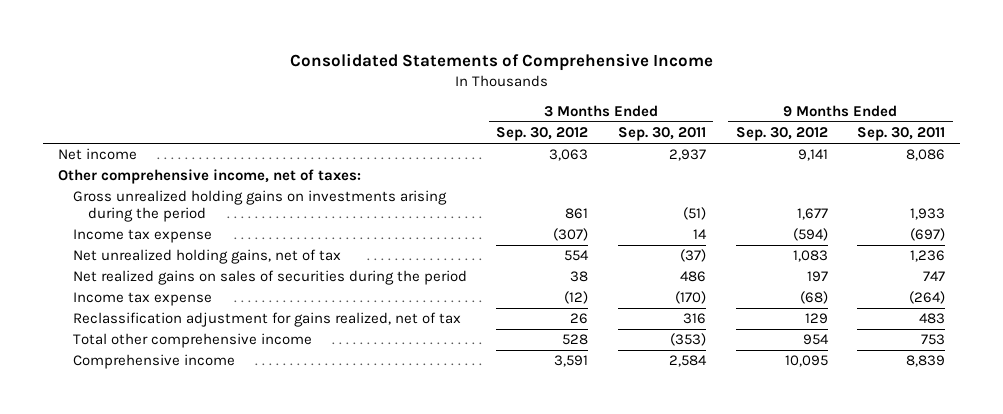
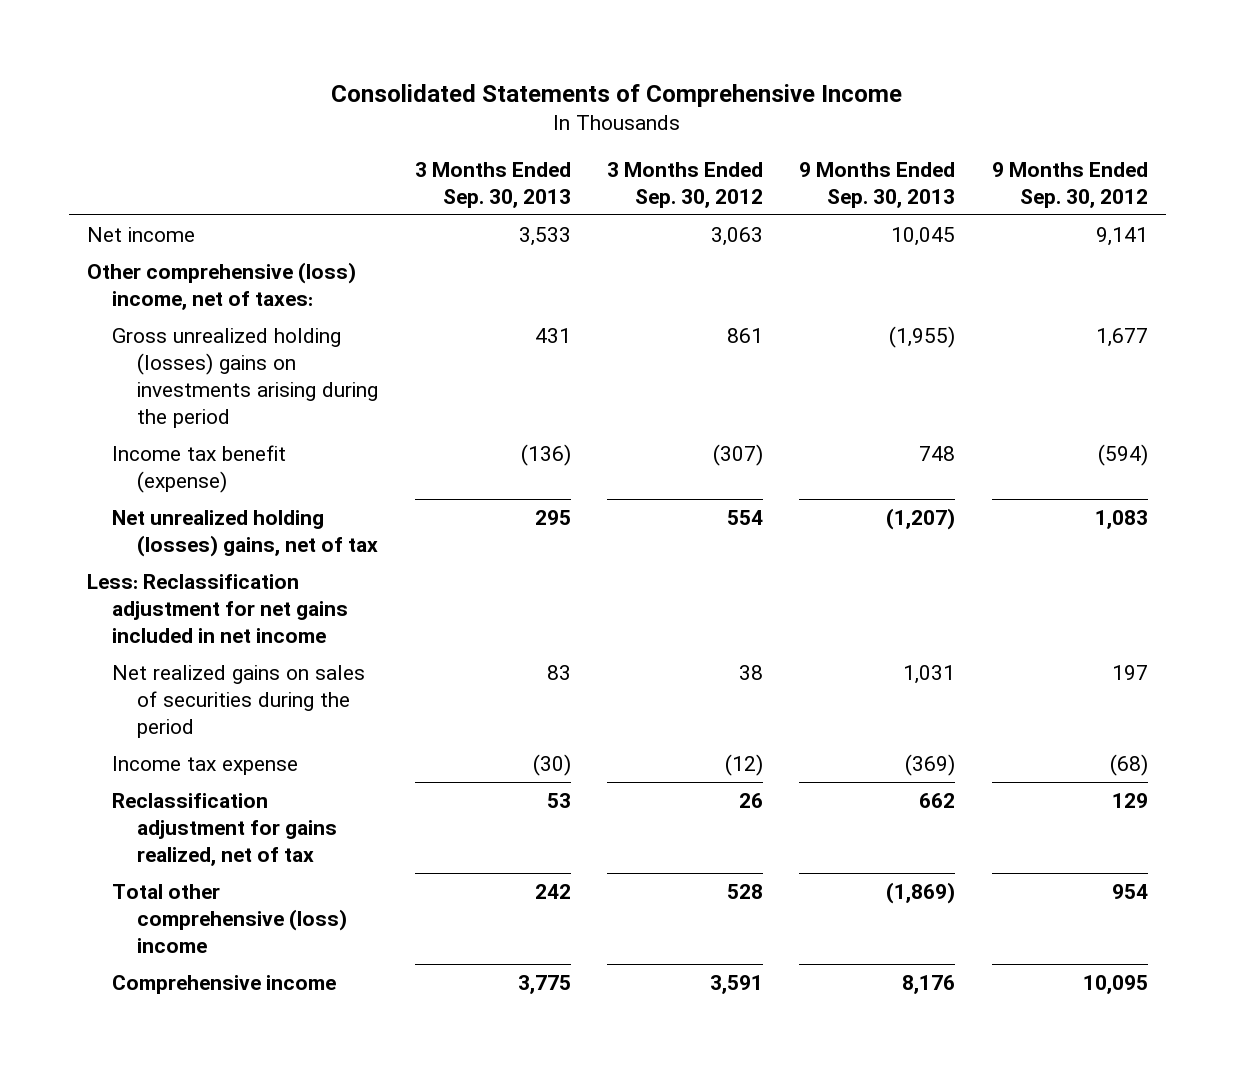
- | 3 Months Ended Sep. 30, 2012 | 3 Months Ended Sep. 30, 2011 | 9 Months Ended Sep. 30, 2012 | 9 Months Ended Sep. 30, 2011
+ | 3 Months Ended Sep. 30, 2013 | 3 Months Ended Sep. 30, 2012 | 9 Months Ended Sep. 30, 2013 | 9 Months Ended Sep. 30, 2012
- Other comprehensive income, net of taxes:
- Gross unrealized holding gains on investments arising during the period | 861 | (51) | 1,677 | 1,933
- Income tax expense | (307) | 14 | (594) | (697)
- Net unrealized holding gains, net of tax | 554 | (37) | 1,083 | 1,236
+ Other comprehensive (loss) income, net of taxes:
+ Gross unrealized holding (losses) gains on investments arising during the period | 431 | 861 | (1,955) | 1,677
+ Income tax benefit (expense) | (136) | (307) | 748 | (594)
+ Net unrealized holding (losses) gains, net of tax | 295 | 554 | (1,207) | 1,083
+ Less: Reclassification adjustment for net gains included in net income
- Total other comprehensive income | 528 | (353) | 954 | 753
+ Total other comprehensive (loss) income | 242 | 528 | (1,869) | 954

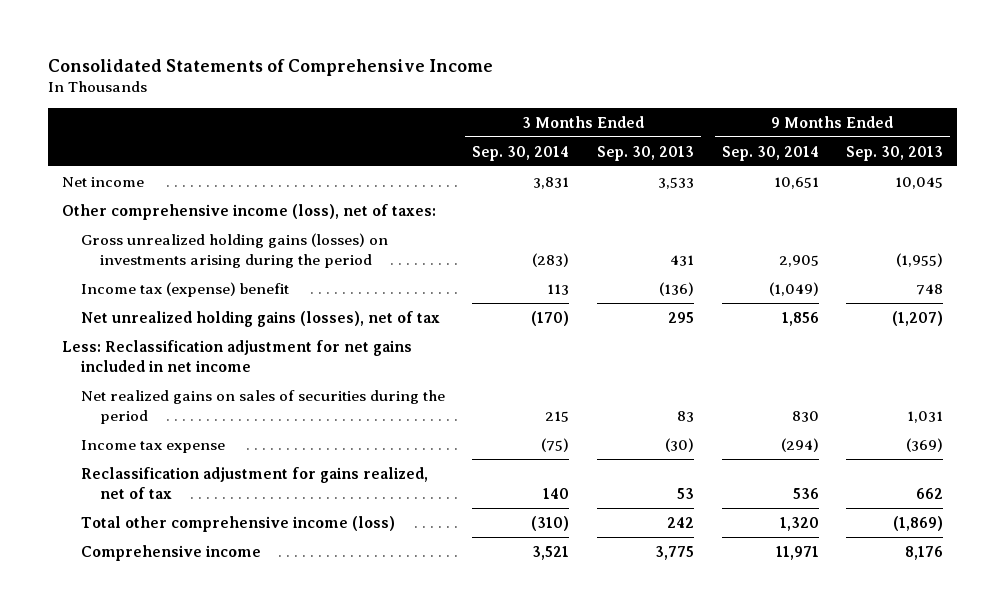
- | 3 Months Ended Sep. 30, 2013 | 3 Months Ended Sep. 30, 2012 | 9 Months Ended Sep. 30, 2013 | 9 Months Ended Sep. 30, 2012
+ | 3 Months Ended Sep. 30, 2014 | 3 Months Ended Sep. 30, 2013 | 9 Months Ended Sep. 30, 2014 | 9 Months Ended Sep. 30, 2013
- Other comprehensive (loss) income, net of taxes:
- Gross unrealized holding (losses) gains on investments arising during the period | 431 | 861 | (1,955) | 1,677
- Income tax benefit (expense) | (136) | (307) | 748 | (594)
- Net unrealized holding (losses) gains, net of tax | 295 | 554 | (1,207) | 1,083
+ Other comprehensive income (loss), net of taxes:
+ Gross unrealized holding gains (losses) on investments arising during the period | (283) | 431 | 2,905 | (1,955)
+ Income tax (expense) benefit | 113 | (136) | (1,049) | 748
+ Net unrealized holding gains (losses), net of tax | (170) | 295 | 1,856 | (1,207)
- Total other comprehensive (loss) income | 242 | 528 | (1,869) | 954
+ Total other comprehensive income (loss) | (310) | 242 | 1,320 | (1,869)

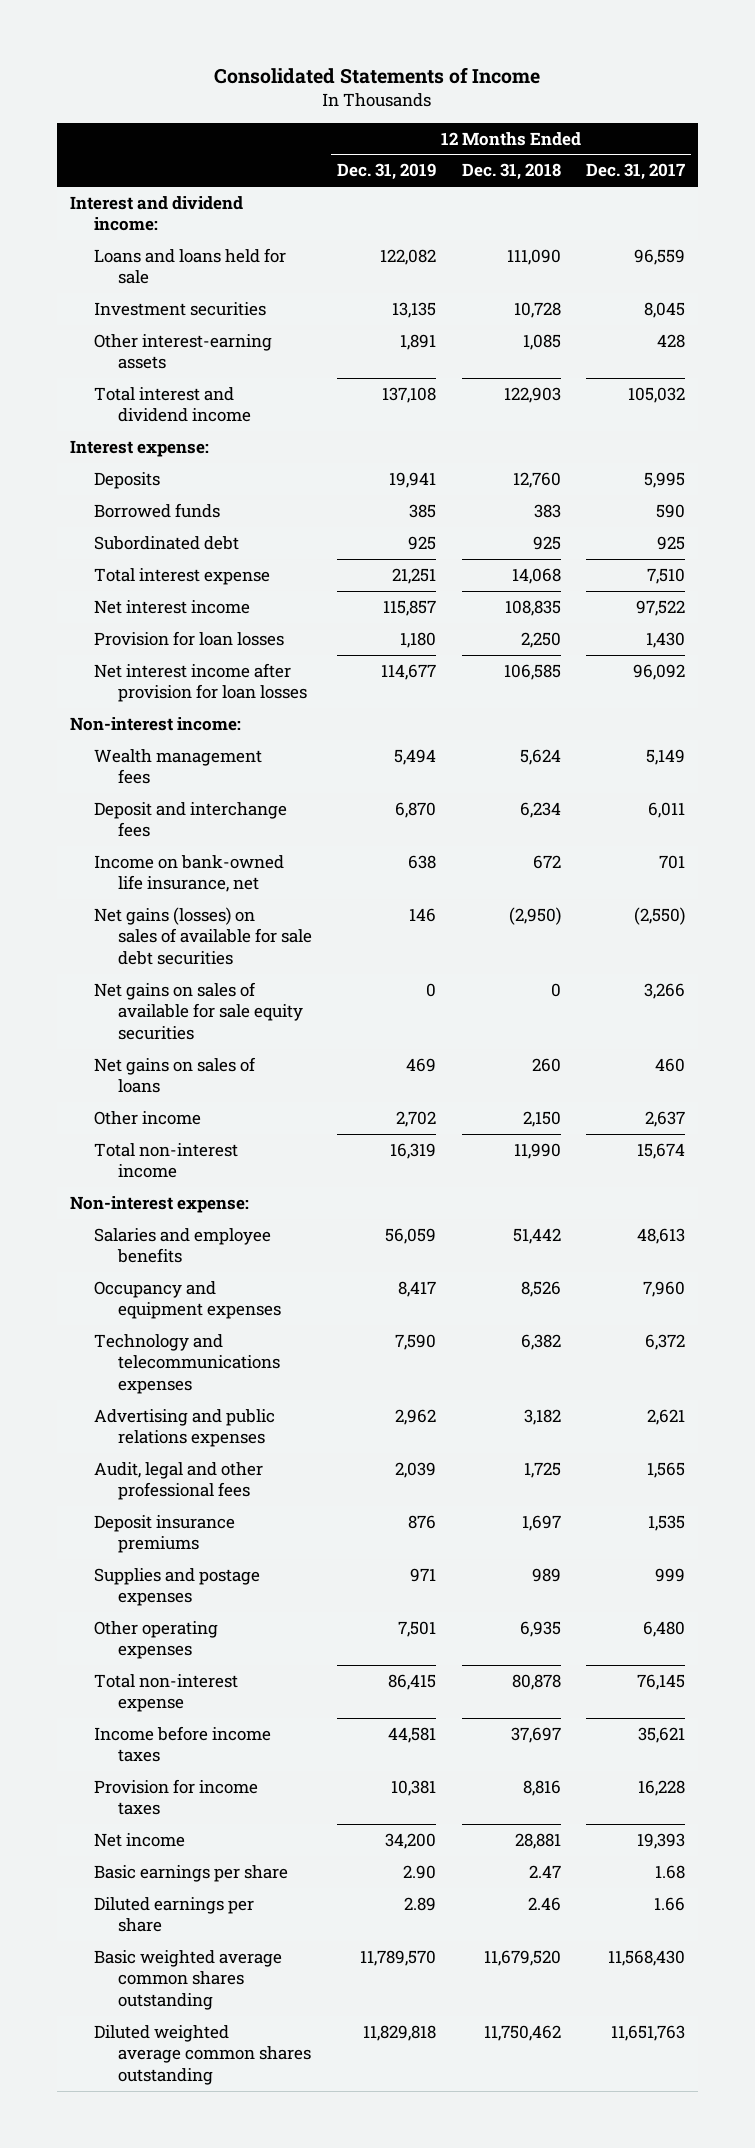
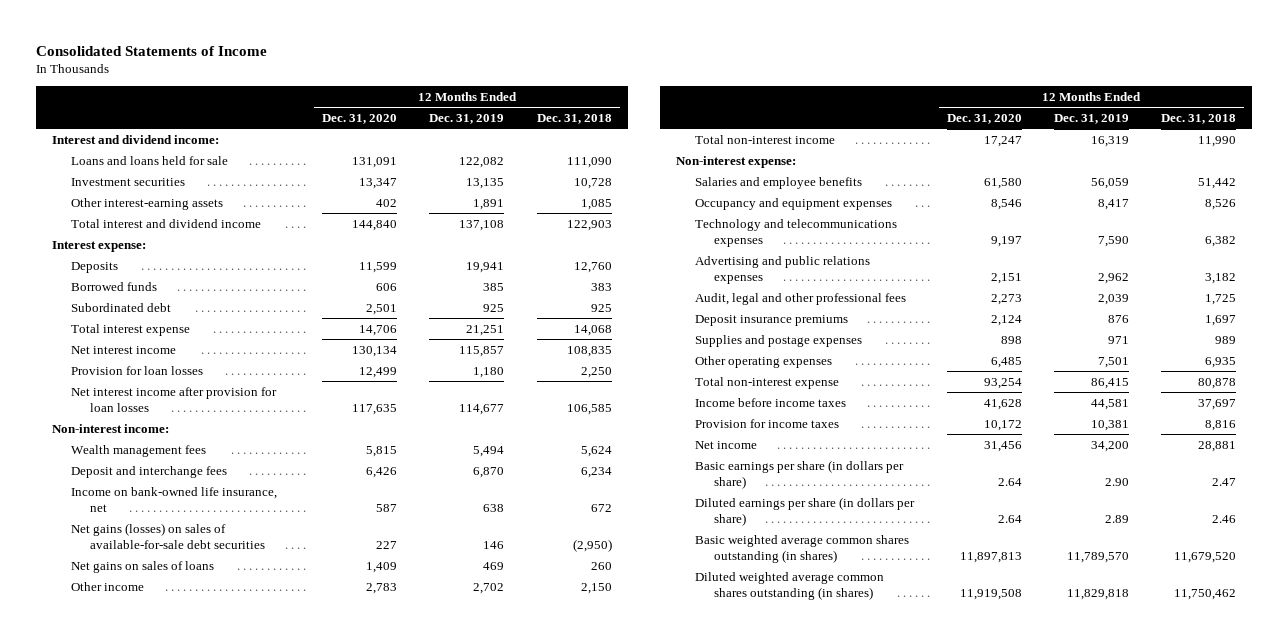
- | 12 Months Ended Dec. 31, 2019 | 12 Months Ended Dec. 31, 2018 | 12 Months Ended Dec. 31, 2017
+ | 12 Months Ended Dec. 31, 2020 | 12 Months Ended Dec. 31, 2019 | 12 Months Ended Dec. 31, 2018
- Net gains (losses) on sales of available for sale debt securities | 146 | (2,950) | (2,550)
- Net gains on sales of available for sale equity securities | 0 | 0 | 3,266
+ Net gains (losses) on sales of available-for-sale debt securities | 227 | 146 | (2,950)
- Basic earnings per share | 2.90 | 2.47 | 1.68
- Diluted earnings per share | 2.89 | 2.46 | 1.66
- Basic weighted average common shares outstanding | 11,789,570 | 11,679,520 | 11,568,430
- Diluted weighted average common shares outstanding | 11,829,818 | 11,750,462 | 11,651,763
+ Basic earnings per share (in dollars per share) | 2.64 | 2.90 | 2.47
+ Diluted earnings per share (in dollars per share) | 2.64 | 2.89 | 2.46
+ Basic weighted average common shares outstanding (in shares) | 11,897,813 | 11,789,570 | 11,679,520
+ Diluted weighted average common shares outstanding (in shares) | 11,919,508 | 11,829,818 | 11,750,462

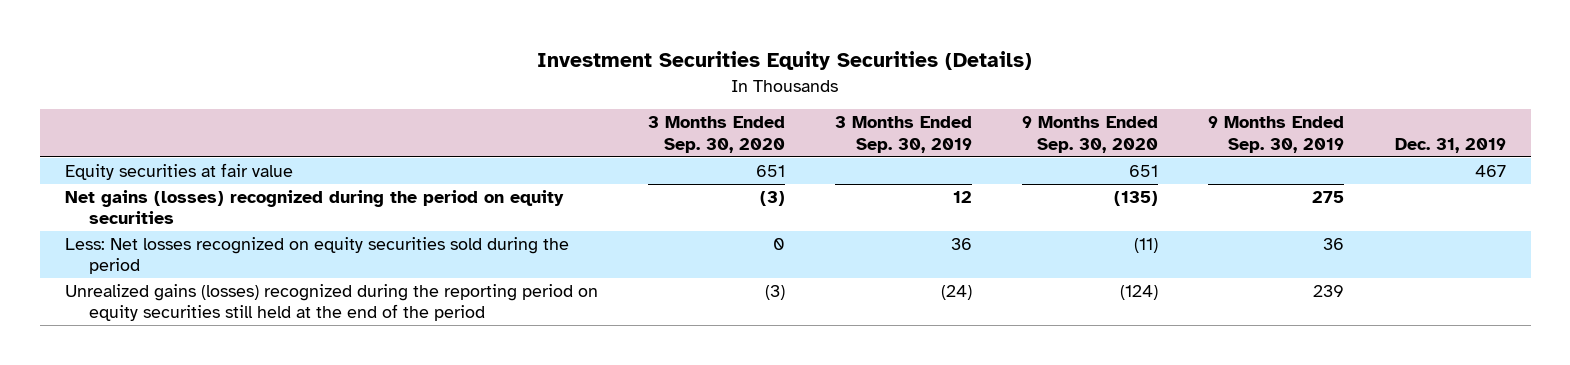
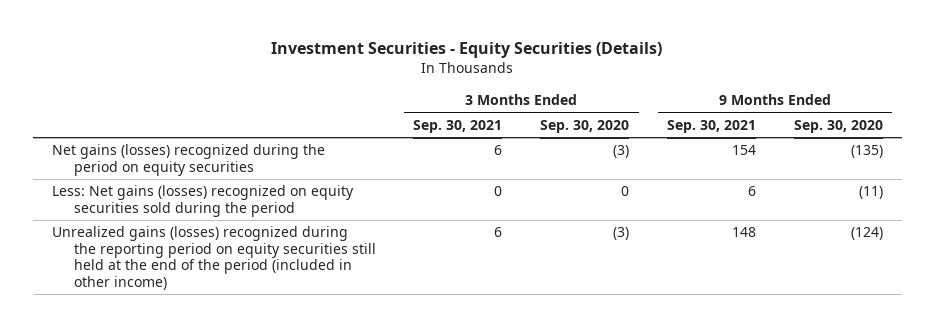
- Investment Securities Equity Securities (Details)
+ Investment Securities - Equity Securities (Details)
- | 3 Months Ended Sep. 30, 2020 | 3 Months Ended Sep. 30, 2019 | 9 Months Ended Sep. 30, 2020 | 9 Months Ended Sep. 30, 2019 | Dec. 31, 2019
+ | 3 Months Ended Sep. 30, 2021 | 3 Months Ended Sep. 30, 2020 | 9 Months Ended Sep. 30, 2021 | 9 Months Ended Sep. 30, 2020
- Equity securities at fair value | 651 | | 651 | | 467
- Less: Net losses recognized on equity securities sold during the period | 0 | 36 | (11) | 36 |
- Unrealized gains (losses) recognized during the reporting period on equity securities still held at the end of the period | (3) | (24) | (124) | 239 |
+ Less: Net gains (losses) recognized on equity securities sold during the period | 0 | 0 | 6 | (11)
+ Unrealized gains (losses) recognized during the reporting period on equity securities still held at the end of the period (included in other income) | 6 | (3) | 148 | (124)

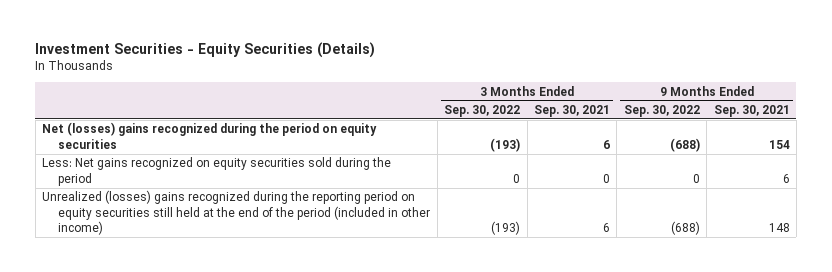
- | 3 Months Ended Sep. 30, 2021 | 3 Months Ended Sep. 30, 2020 | 9 Months Ended Sep. 30, 2021 | 9 Months Ended Sep. 30, 2020
+ | 3 Months Ended Sep. 30, 2022 | 3 Months Ended Sep. 30, 2021 | 9 Months Ended Sep. 30, 2022 | 9 Months Ended Sep. 30, 2021
- Net gains (losses) recognized during the period on equity securities | 6 | (3) | 154 | (135)
- Less: Net gains (losses) recognized on equity securities sold during the period | 0 | 0 | 6 | (11)
- Unrealized gains (losses) recognized during the reporting period on equity securities still held at the end of the period (included in other income) | 6 | (3) | 148 | (124)
+ Net (losses) gains recognized during the period on equity securities | (193) | 6 | (688) | 154
+ Less: Net gains recognized on equity securities sold during the period | 0 | 0 | 0 | 6
+ Unrealized (losses) gains recognized during the reporting period on equity securities still held at the end of the period (included in other income) | (193) | 6 | (688) | 148

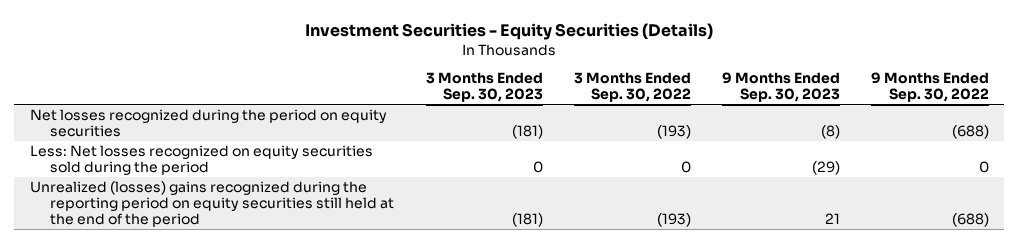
- | 3 Months Ended Sep. 30, 2022 | 3 Months Ended Sep. 30, 2021 | 9 Months Ended Sep. 30, 2022 | 9 Months Ended Sep. 30, 2021
+ | 3 Months Ended Sep. 30, 2023 | 3 Months Ended Sep. 30, 2022 | 9 Months Ended Sep. 30, 2023 | 9 Months Ended Sep. 30, 2022
- Net (losses) gains recognized during the period on equity securities | (193) | 6 | (688) | 154
- Less: Net gains recognized on equity securities sold during the period | 0 | 0 | 0 | 6
- Unrealized (losses) gains recognized during the reporting period on equity securities still held at the end of the period (included in other income) | (193) | 6 | (688) | 148
+ Net losses recognized during the period on equity securities | (181) | (193) | (8) | (688)
+ Less: Net losses recognized on equity securities sold during the period | 0 | 0 | (29) | 0
+ Unrealized (losses) gains recognized during the reporting period on equity securities still held at the end of the period | (181) | (193) | 21 | (688)

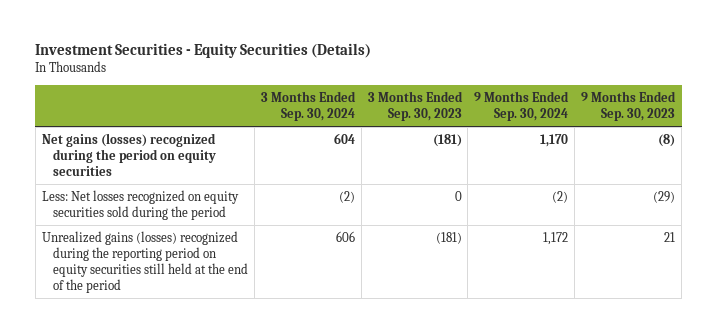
- | 3 Months Ended Sep. 30, 2023 | 3 Months Ended Sep. 30, 2022 | 9 Months Ended Sep. 30, 2023 | 9 Months Ended Sep. 30, 2022
+ | 3 Months Ended Sep. 30, 2024 | 3 Months Ended Sep. 30, 2023 | 9 Months Ended Sep. 30, 2024 | 9 Months Ended Sep. 30, 2023
- Net losses recognized during the period on equity securities | (181) | (193) | (8) | (688)
+ Net gains (losses) recognized during the period on equity securities | 604 | (181) | 1,170 | (8)
- Unrealized (losses) gains recognized during the reporting period on equity securities still held at the end of the period | (181) | (193) | 21 | (688)
+ Unrealized gains (losses) recognized during the reporting period on equity securities still held at the end of the period | 606 | (181) | 1,172 | 21

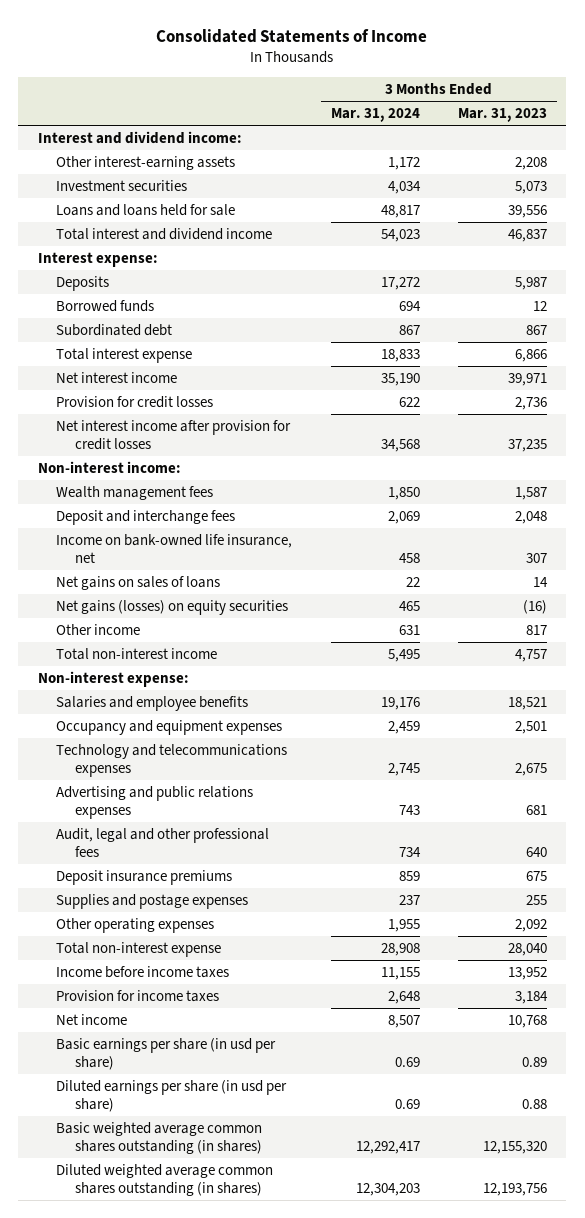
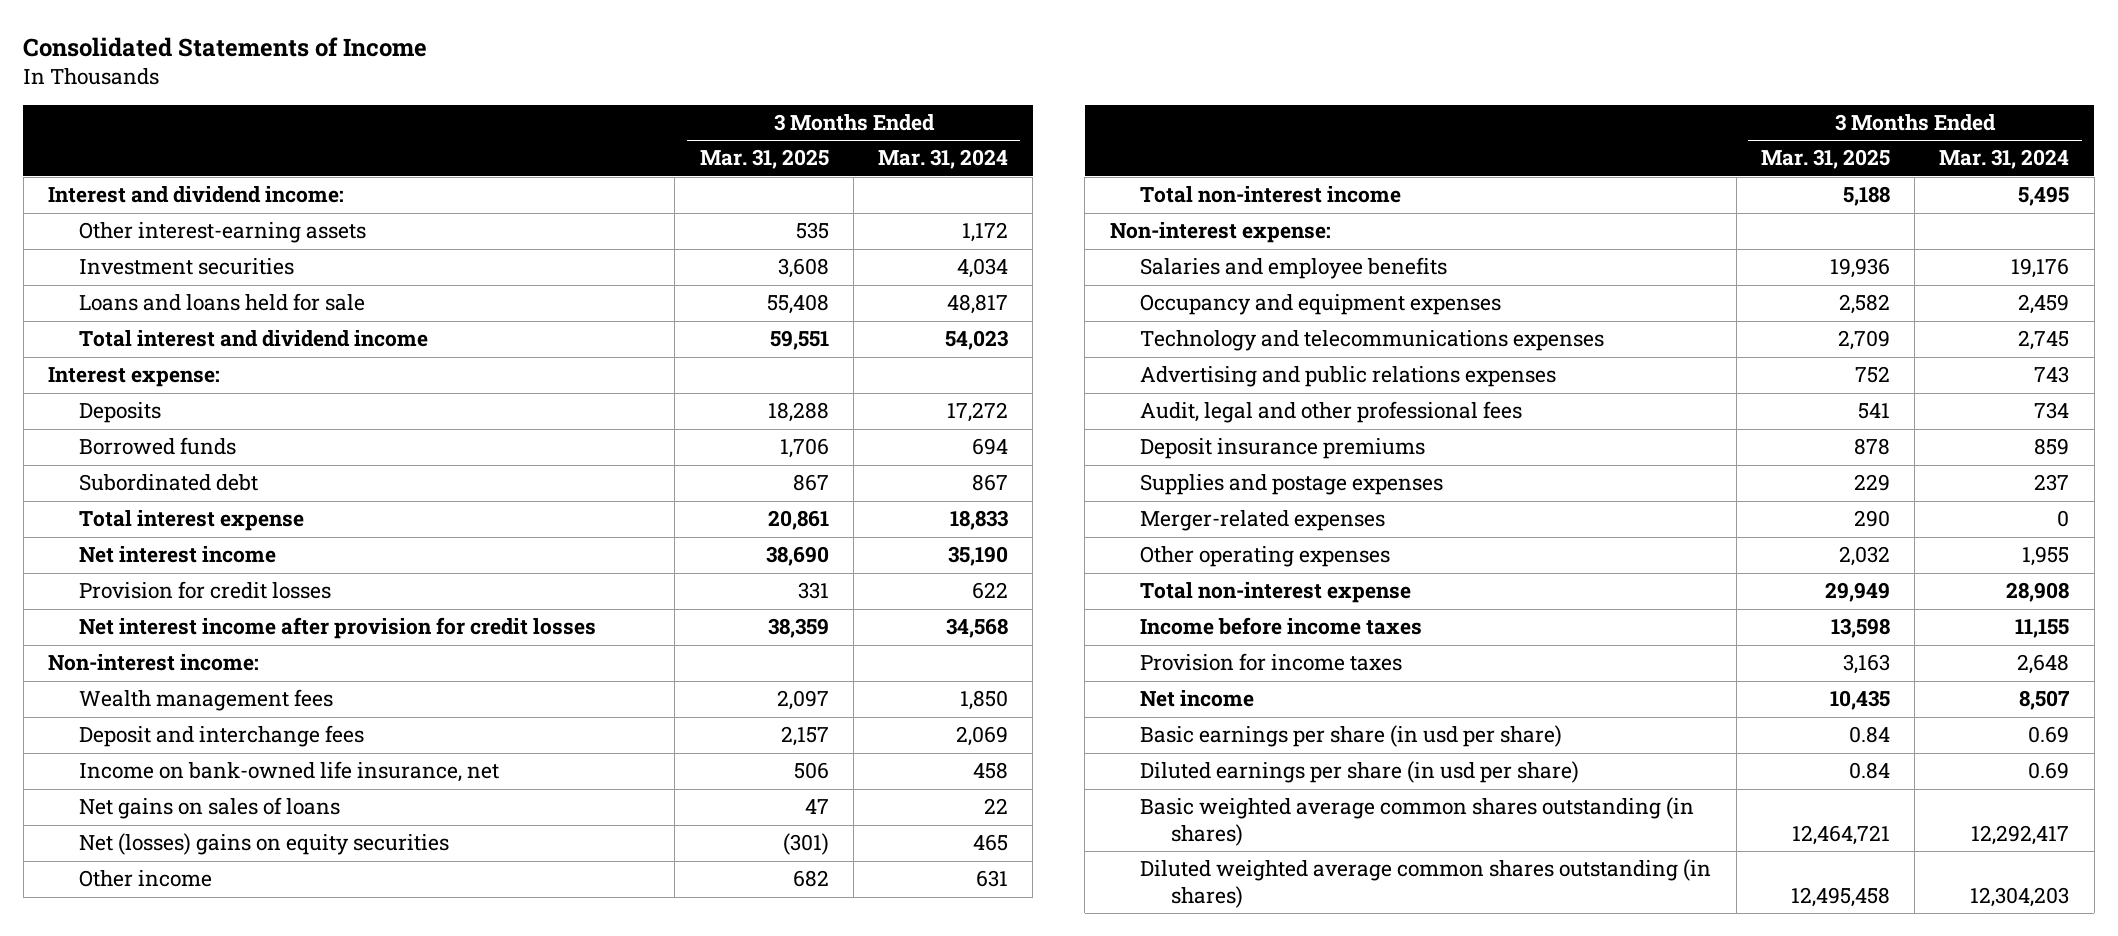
- | 3 Months Ended Mar. 31, 2024 | 3 Months Ended Mar. 31, 2023
+ | 3 Months Ended Mar. 31, 2025 | 3 Months Ended Mar. 31, 2024
- Net gains (losses) on equity securities | 465 | (16)
+ Net (losses) gains on equity securities | (301) | 465
+ Merger-related expenses | 290 | 0

